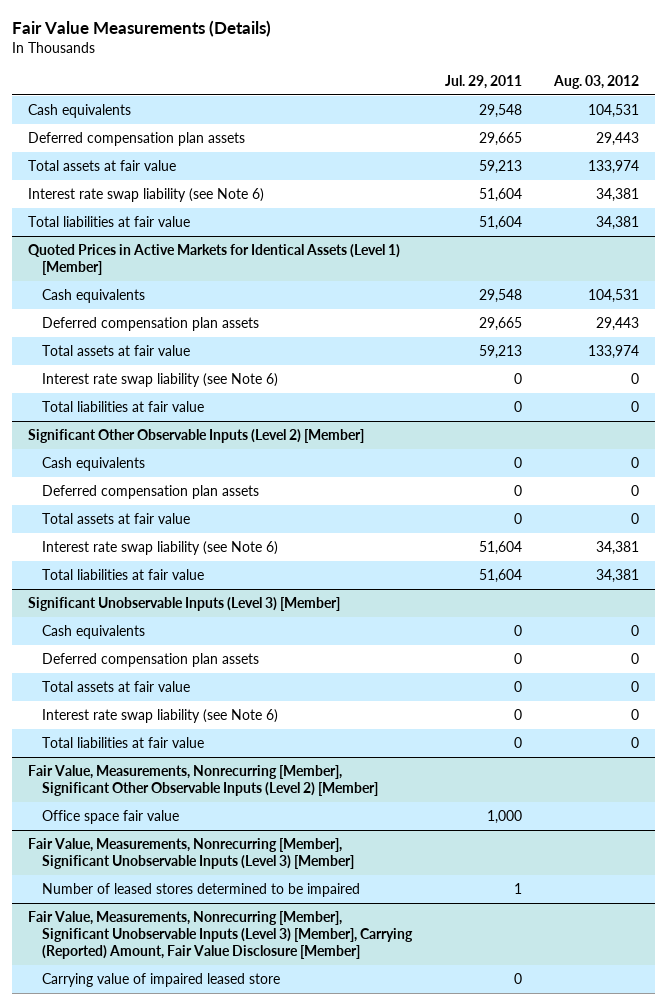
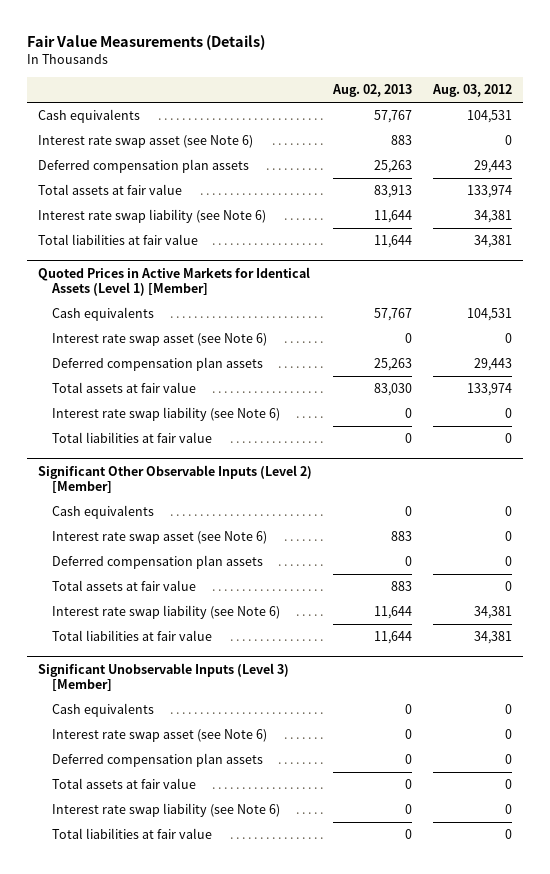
- | Jul. 29, 2011 | Aug. 03, 2012
+ | Aug. 02, 2013 | Aug. 03, 2012
+ Interest rate swap asset (see Note 6) | 883 | 0
@ Quoted Prices in Active Markets for Identical Assets (Level 1) [Member]
+ Interest rate swap asset (see Note 6) | 0 | 0
@ Significant Other Observable Inputs (Level 2) [Member]
+ Interest rate swap asset (see Note 6) | 883 | 0
@ Significant Unobservable Inputs (Level 3) [Member]
+ Interest rate swap asset (see Note 6) | 0 | 0
- Fair Value, Measurements, Nonrecurring [Member], Significant Other Observable Inputs (Level 2) [Member]
- Office space fair value | 1,000 |
- Fair Value, Measurements, Nonrecurring [Member], Significant Unobservable Inputs (Level 3) [Member]
- Number of leased stores determined to be impaired | 1 |
- Fair Value, Measurements, Nonrecurring [Member], Significant Unobservable Inputs (Level 3) [Member], Carrying (Reported) Amount, Fair Value Disclosure [Member]
- Carrying value of impaired leased store | 0 |

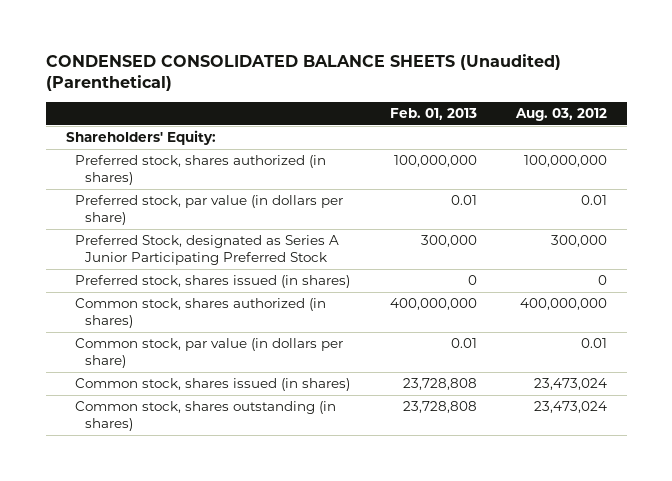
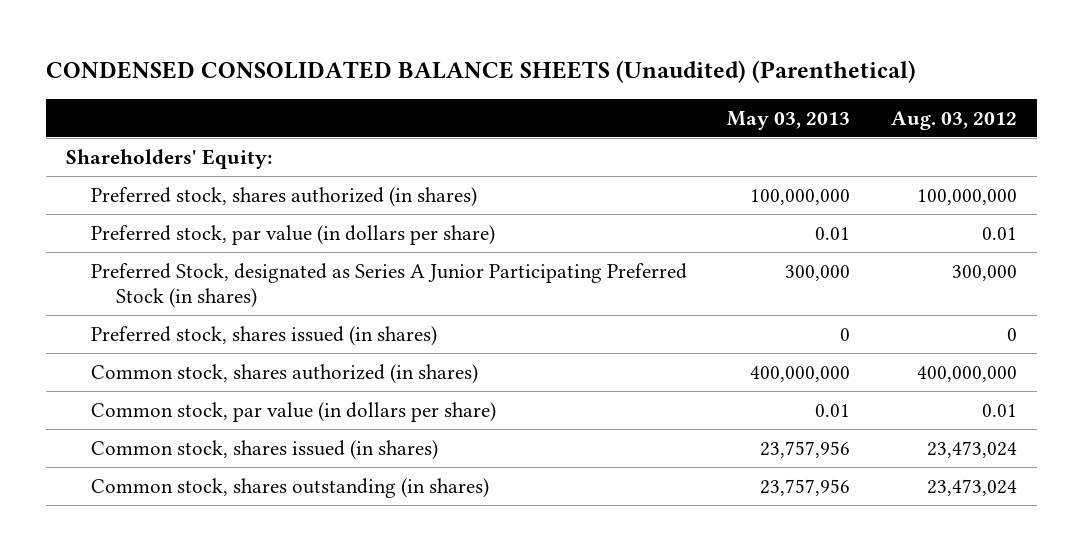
- | Feb. 01, 2013 | Aug. 03, 2012
+ | May 03, 2013 | Aug. 03, 2012
- Preferred Stock, designated as Series A Junior Participating Preferred Stock | 300,000 | 300,000
+ Preferred Stock, designated as Series A Junior Participating Preferred Stock (in shares) | 300,000 | 300,000

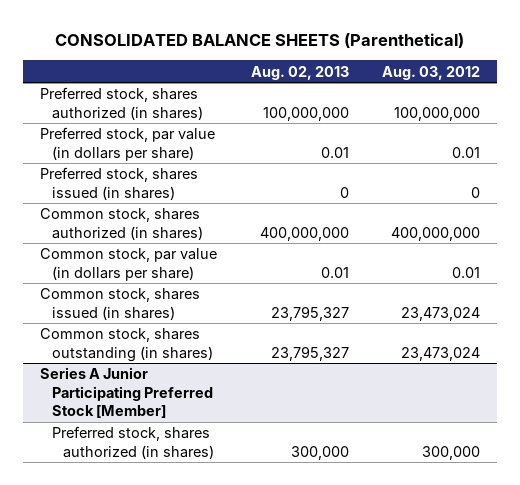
- CONDENSED CONSOLIDATED BALANCE SHEETS (Unaudited) (Parenthetical)
+ CONSOLIDATED BALANCE SHEETS (Parenthetical)
- | May 03, 2013 | Aug. 03, 2012
+ | Aug. 02, 2013 | Aug. 03, 2012
- Shareholders' Equity:
- Preferred Stock, designated as Series A Junior Participating Preferred Stock (in shares) | 300,000 | 300,000
+ Series A Junior Participating Preferred Stock [Member]
+ Preferred stock, shares authorized (in shares) | 300,000 | 300,000

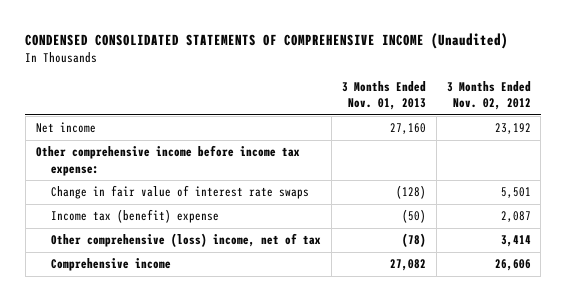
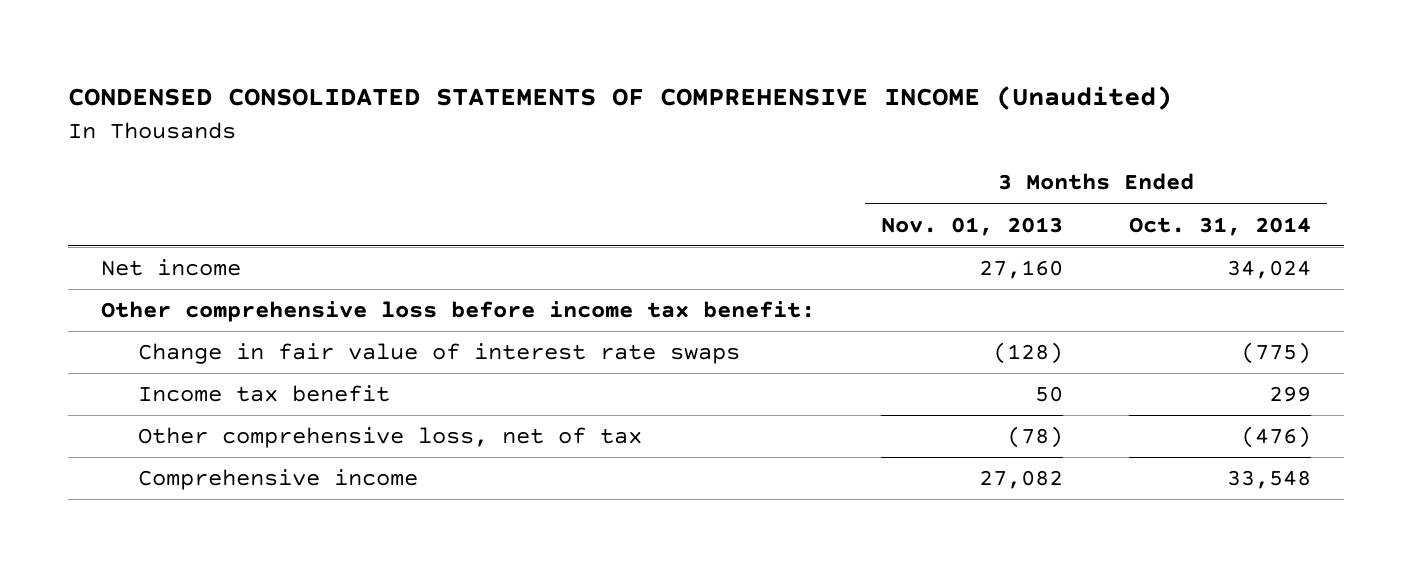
- | 3 Months Ended Nov. 01, 2013 | 3 Months Ended Nov. 02, 2012
+ | 3 Months Ended Nov. 01, 2013 | 3 Months Ended Oct. 31, 2014
- Other comprehensive income before income tax expense:
+ Other comprehensive loss before income tax benefit:
- Income tax (benefit) expense | (50) | 2,087
- Other comprehensive (loss) income, net of tax | (78) | 3,414
+ Income tax benefit | 50 | 299
+ Other comprehensive loss, net of tax | (78) | (476)

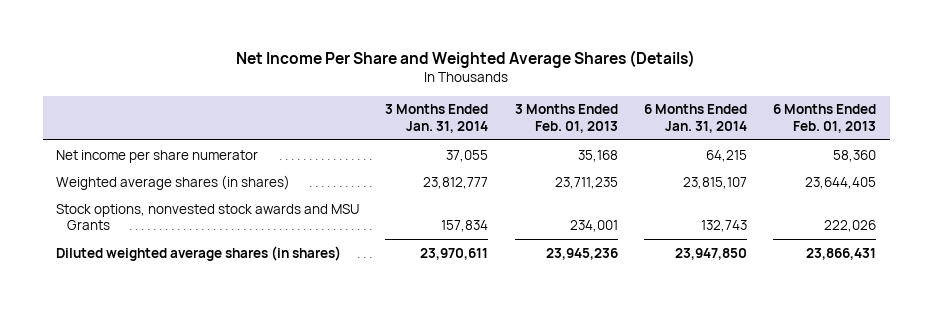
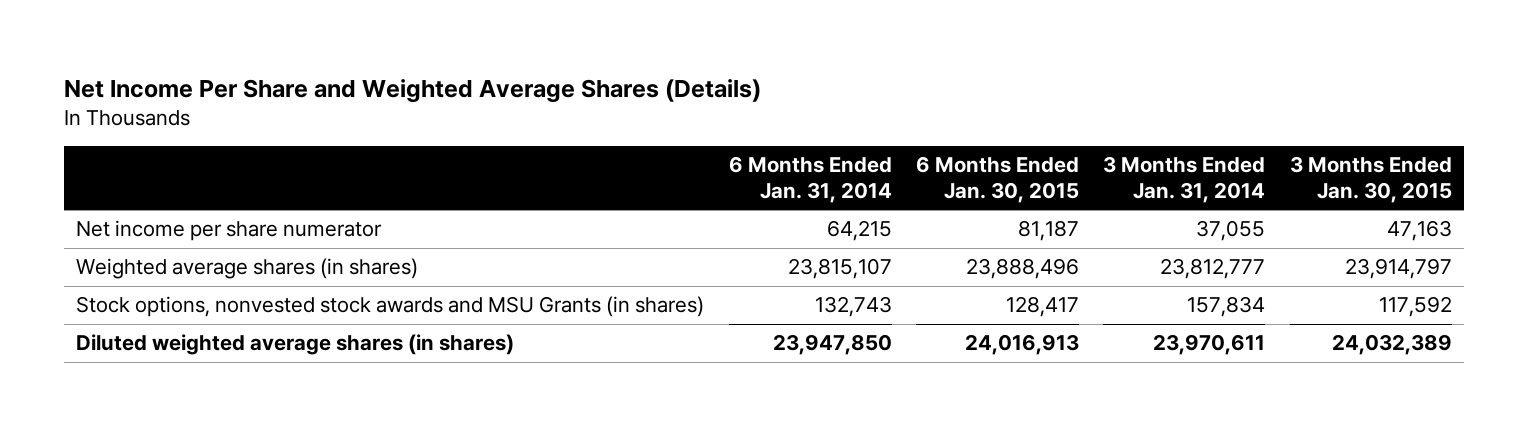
- | 3 Months Ended Jan. 31, 2014 | 3 Months Ended Feb. 01, 2013 | 6 Months Ended Jan. 31, 2014 | 6 Months Ended Feb. 01, 2013
+ | 6 Months Ended Jan. 31, 2014 | 6 Months Ended Jan. 30, 2015 | 3 Months Ended Jan. 31, 2014 | 3 Months Ended Jan. 30, 2015
- Stock options, nonvested stock awards and MSU Grants | 157,834 | 234,001 | 132,743 | 222,026
+ Stock options, nonvested stock awards and MSU Grants (in shares) | 132,743 | 128,417 | 157,834 | 117,592

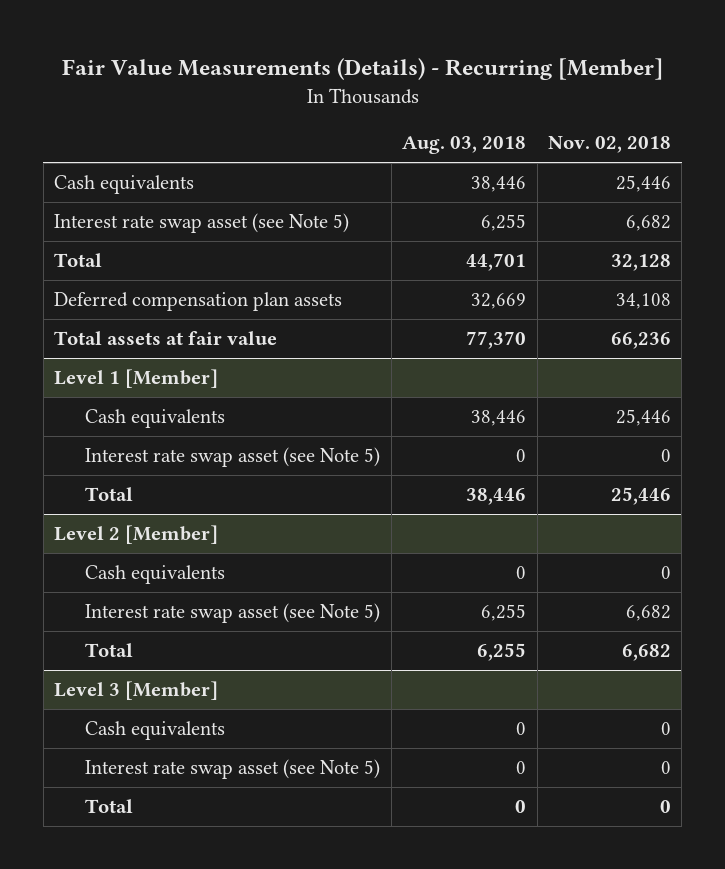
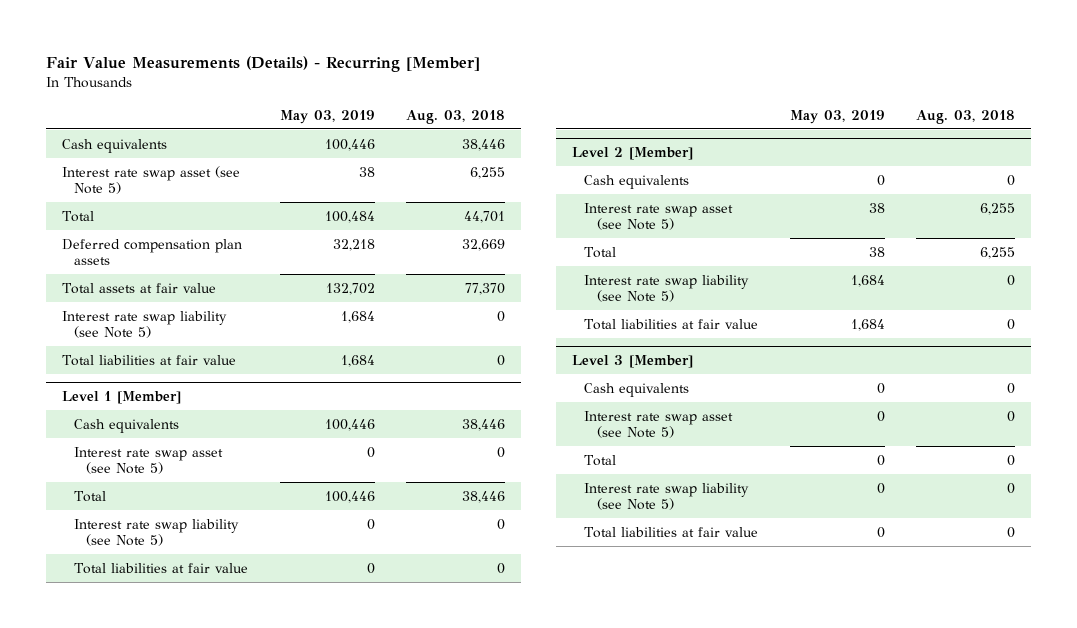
- | Aug. 03, 2018 | Nov. 02, 2018
+ | May 03, 2019 | Aug. 03, 2018
+ Interest rate swap liability (see Note 5) | 1,684 | 0
+ Total liabilities at fair value | 1,684 | 0
@ Level 1 [Member]
+ Interest rate swap liability (see Note 5) | 0 | 0
+ Total liabilities at fair value | 0 | 0
@ Level 2 [Member]
+ Interest rate swap liability (see Note 5) | 1,684 | 0
+ Total liabilities at fair value | 1,684 | 0
@ Level 3 [Member]
+ Interest rate swap liability (see Note 5) | 0 | 0
+ Total liabilities at fair value | 0 | 0

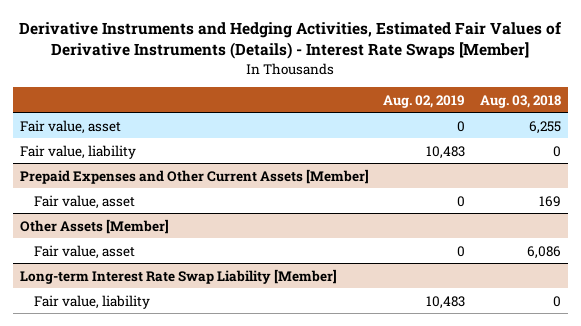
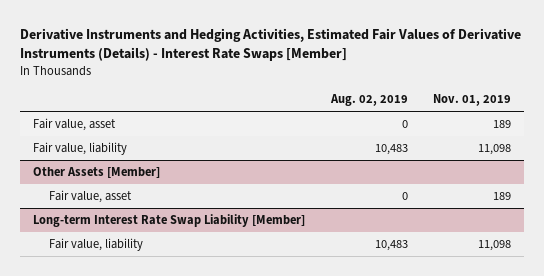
- | Aug. 02, 2019 | Aug. 03, 2018
+ | Aug. 02, 2019 | Nov. 01, 2019
- Prepaid Expenses and Other Current Assets [Member]
- Fair value, asset | 0 | 169

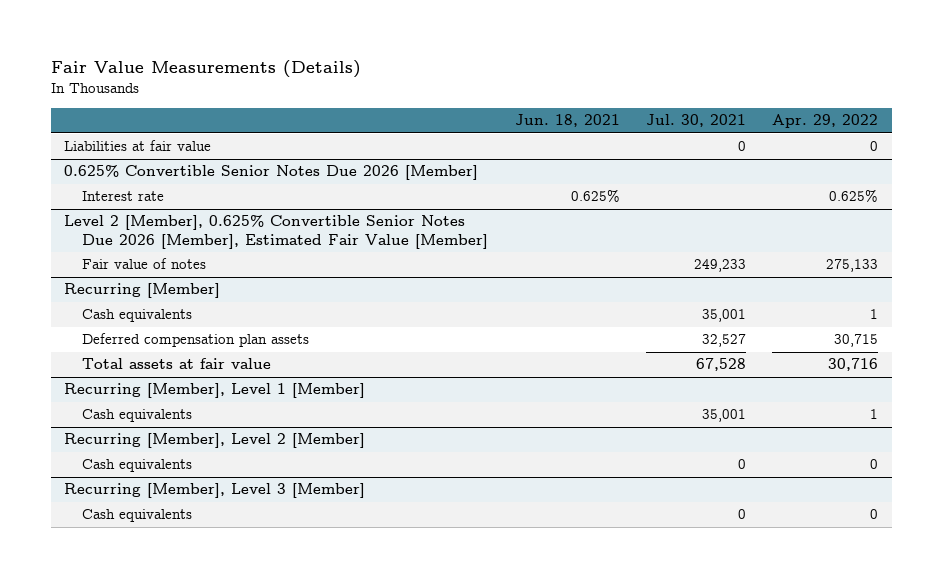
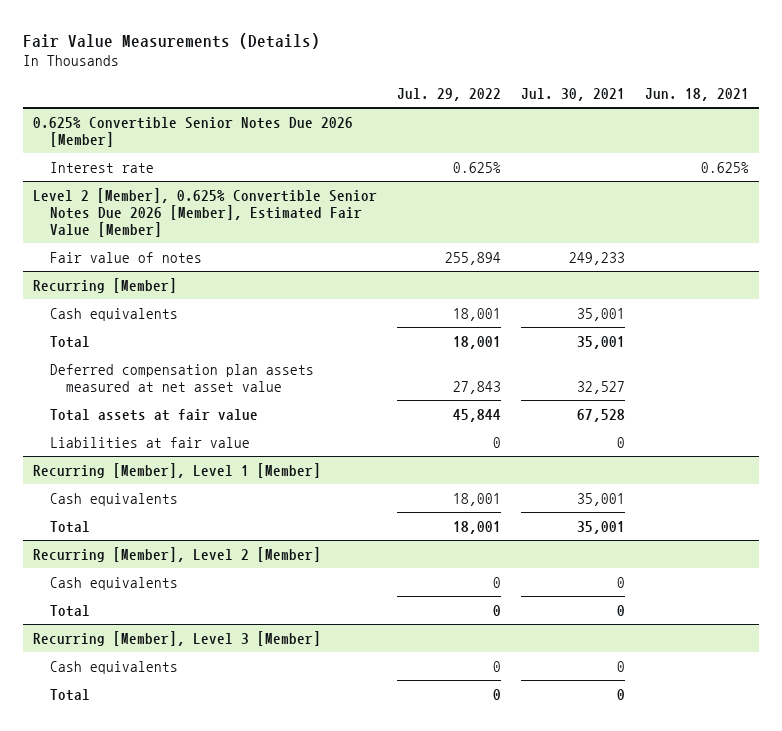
- | Jun. 18, 2021 | Jul. 30, 2021 | Apr. 29, 2022
+ | Jul. 29, 2022 | Jul. 30, 2021 | Jun. 18, 2021
- Liabilities at fair value | | 0 | 0
@ Recurring [Member]
- Deferred compensation plan assets | | 32,527 | 30,715
+ Total | 18,001 | 35,001 |
+ Deferred compensation plan assets measured at net asset value | 27,843 | 32,527 |
+ Liabilities at fair value | 0 | 0 |
@ Recurring [Member], Level 1 [Member]
+ Total | 18,001 | 35,001 |
@ Recurring [Member], Level 2 [Member]
+ Total | 0 | 0 |
@ Recurring [Member], Level 3 [Member]
+ Total | 0 | 0 |

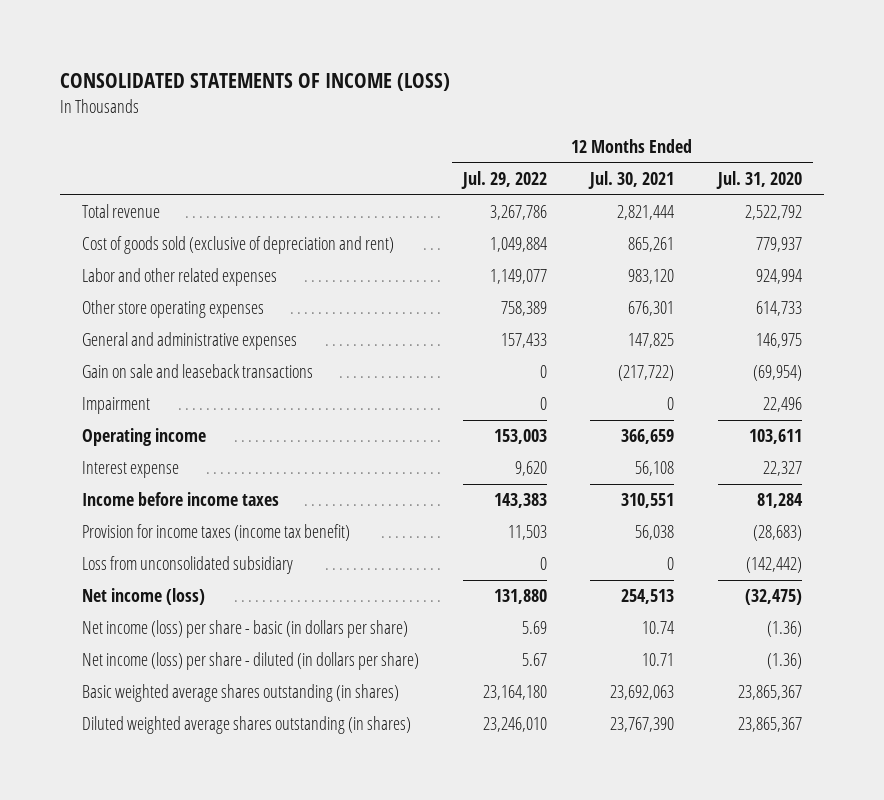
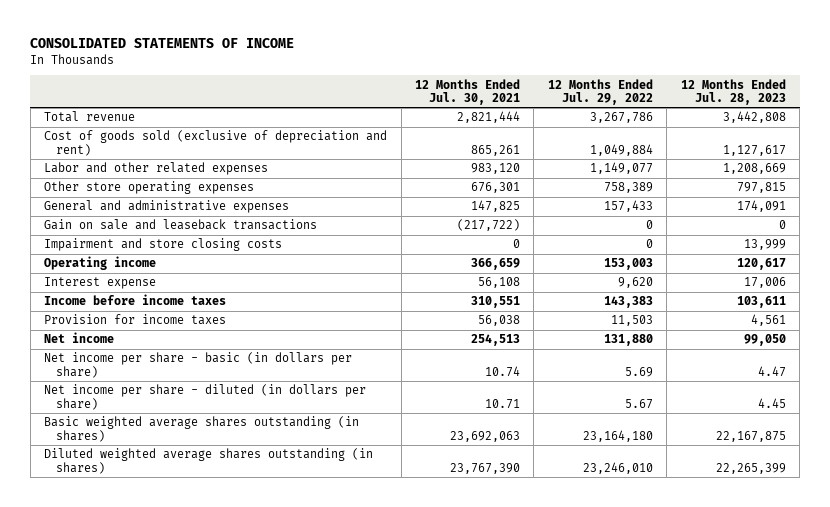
- CONSOLIDATED STATEMENTS OF INCOME (LOSS)
+ CONSOLIDATED STATEMENTS OF INCOME
- | 12 Months Ended Jul. 29, 2022 | 12 Months Ended Jul. 30, 2021 | 12 Months Ended Jul. 31, 2020
+ | 12 Months Ended Jul. 30, 2021 | 12 Months Ended Jul. 29, 2022 | 12 Months Ended Jul. 28, 2023
- Impairment | 0 | 0 | 22,496
+ Impairment and store closing costs | 0 | 0 | 13,999
- Provision for income taxes (income tax benefit) | 11,503 | 56,038 | (28,683)
- Loss from unconsolidated subsidiary | 0 | 0 | (142,442)
- Net income (loss) | 131,880 | 254,513 | (32,475)
- Net income (loss) per share - basic (in dollars per share) | 5.69 | 10.74 | (1.36)
- Net income (loss) per share - diluted (in dollars per share) | 5.67 | 10.71 | (1.36)
+ Provision for income taxes | 56,038 | 11,503 | 4,561
+ Net income | 254,513 | 131,880 | 99,050
+ Net income per share - basic (in dollars per share) | 10.74 | 5.69 | 4.47
+ Net income per share - diluted (in dollars per share) | 10.71 | 5.67 | 4.45

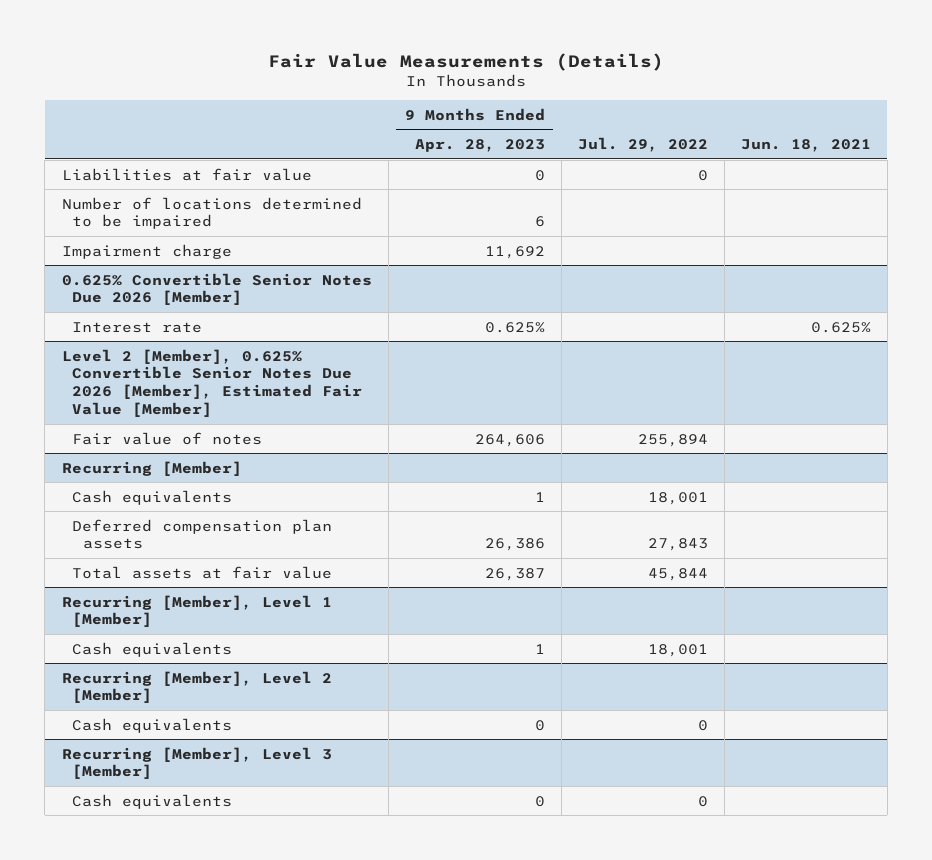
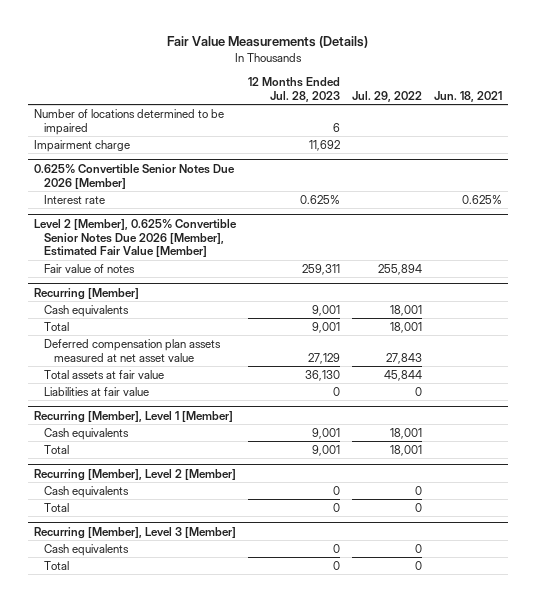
- | 9 Months Ended Apr. 28, 2023 | Jul. 29, 2022 | Jun. 18, 2021
+ | 12 Months Ended Jul. 28, 2023 | Jul. 29, 2022 | Jun. 18, 2021
- Liabilities at fair value | 0 | 0 |
@ Recurring [Member]
- Deferred compensation plan assets | 26,386 | 27,843 |
+ Total | 9,001 | 18,001 |
+ Deferred compensation plan assets measured at net asset value | 27,129 | 27,843 |
+ Liabilities at fair value | 0 | 0 |
@ Recurring [Member], Level 1 [Member]
+ Total | 9,001 | 18,001 |
@ Recurring [Member], Level 2 [Member]
+ Total | 0 | 0 |
@ Recurring [Member], Level 3 [Member]
+ Total | 0 | 0 |

